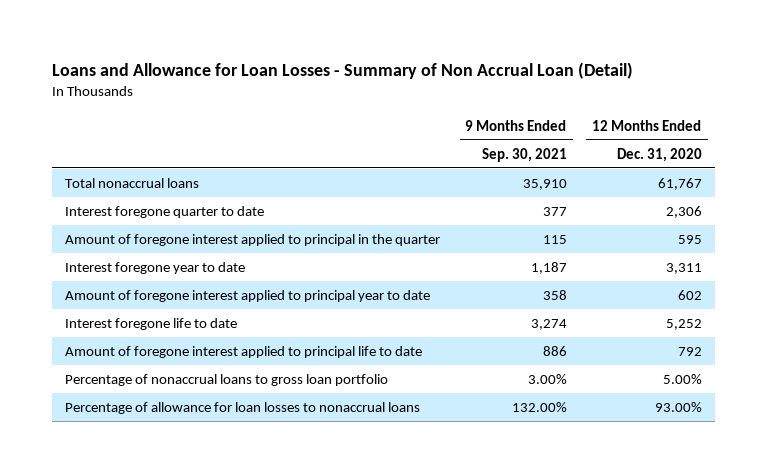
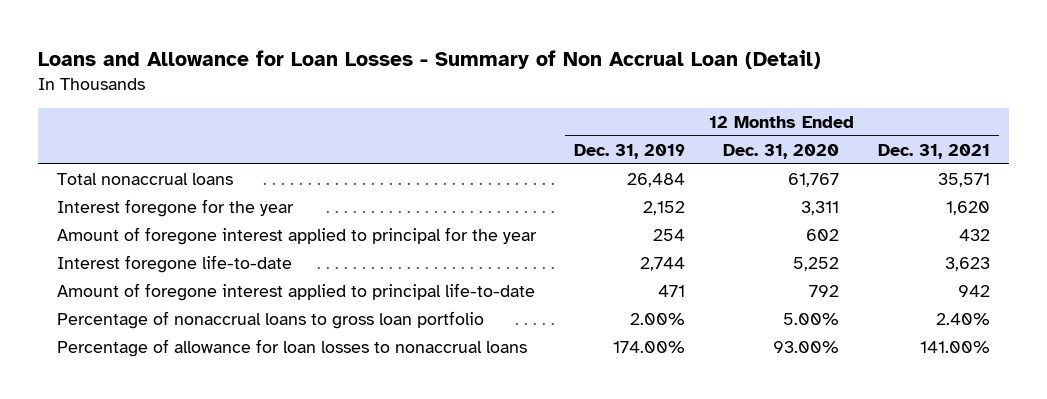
- | 9 Months Ended Sep. 30, 2021 | 12 Months Ended Dec. 31, 2020
+ | 12 Months Ended Dec. 31, 2019 | 12 Months Ended Dec. 31, 2020 | 12 Months Ended Dec. 31, 2021
- Interest foregone quarter to date | 377 | 2,306
- Amount of foregone interest applied to principal in the quarter | 115 | 595
- Interest foregone year to date | 1,187 | 3,311
- Amount of foregone interest applied to principal year to date | 358 | 602
- Interest foregone life to date | 3,274 | 5,252
- Amount of foregone interest applied to principal life to date | 886 | 792
+ Interest foregone for the year | 2,152 | 3,311 | 1,620
+ Amount of foregone interest applied to principal for the year | 254 | 602 | 432
+ Interest foregone life-to-date | 2,744 | 5,252 | 3,623
+ Amount of foregone interest applied to principal life-to-date | 471 | 792 | 942

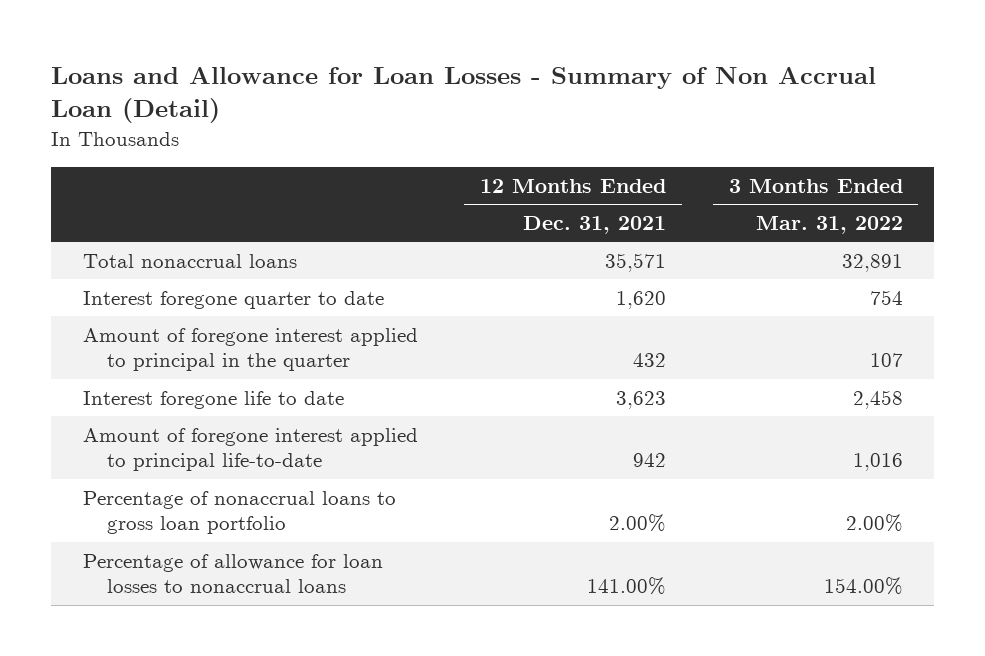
- | 12 Months Ended Dec. 31, 2019 | 12 Months Ended Dec. 31, 2020 | 12 Months Ended Dec. 31, 2021
+ | 12 Months Ended Dec. 31, 2021 | 3 Months Ended Mar. 31, 2022
- Interest foregone for the year | 2,152 | 3,311 | 1,620
- Amount of foregone interest applied to principal for the year | 254 | 602 | 432
- Interest foregone life-to-date | 2,744 | 5,252 | 3,623
+ Interest foregone quarter to date | 1,620 | 754
+ Amount of foregone interest applied to principal in the quarter | 432 | 107
+ Interest foregone life to date | 3,623 | 2,458
- Percentage of nonaccrual loans to gross loan portfolio | 2.00% | 5.00% | 2.40%
+ Percentage of nonaccrual loans to gross loan portfolio | 2.00% | 2.00%

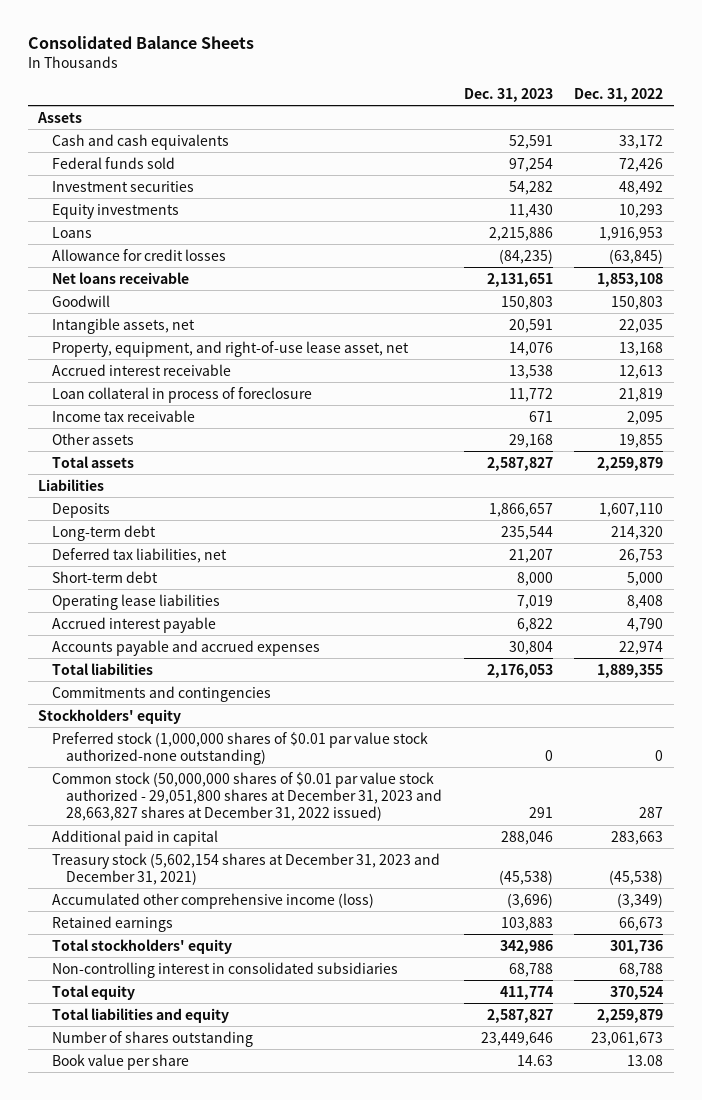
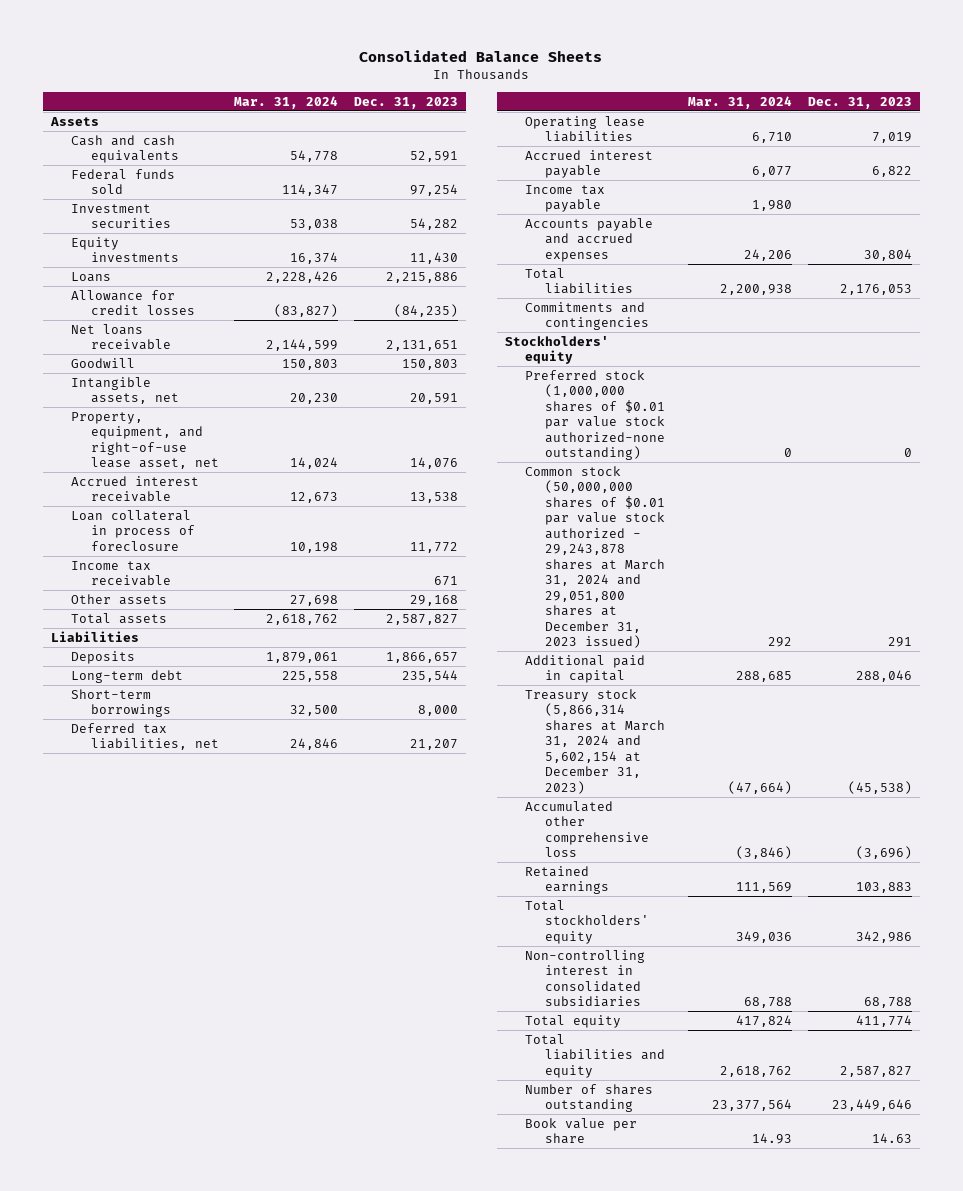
- | Dec. 31, 2023 | Dec. 31, 2022
+ | Mar. 31, 2024 | Dec. 31, 2023
+ Short-term borrowings | 32,500 | 8,000
- Short-term debt | 8,000 | 5,000
+ Income tax payable | 1,980 |
- Common stock (50,000,000 shares of $0.01 par value stock authorized - 29,051,800 shares at December 31, 2023 and 28,663,827 shares at December 31, 2022 issued) | 291 | 287
+ Common stock (50,000,000 shares of $0.01 par value stock authorized - 29,243,878 shares at March 31, 2024 and 29,051,800 shares at December 31, 2023 issued) | 292 | 291
- Treasury stock (5,602,154 shares at December 31, 2023 and December 31, 2021) | (45,538) | (45,538)
- Accumulated other comprehensive income (loss) | (3,696) | (3,349)
+ Treasury stock (5,866,314 shares at March 31, 2024 and 5,602,154 at December 31, 2023) | (47,664) | (45,538)
+ Accumulated other comprehensive loss | (3,846) | (3,696)

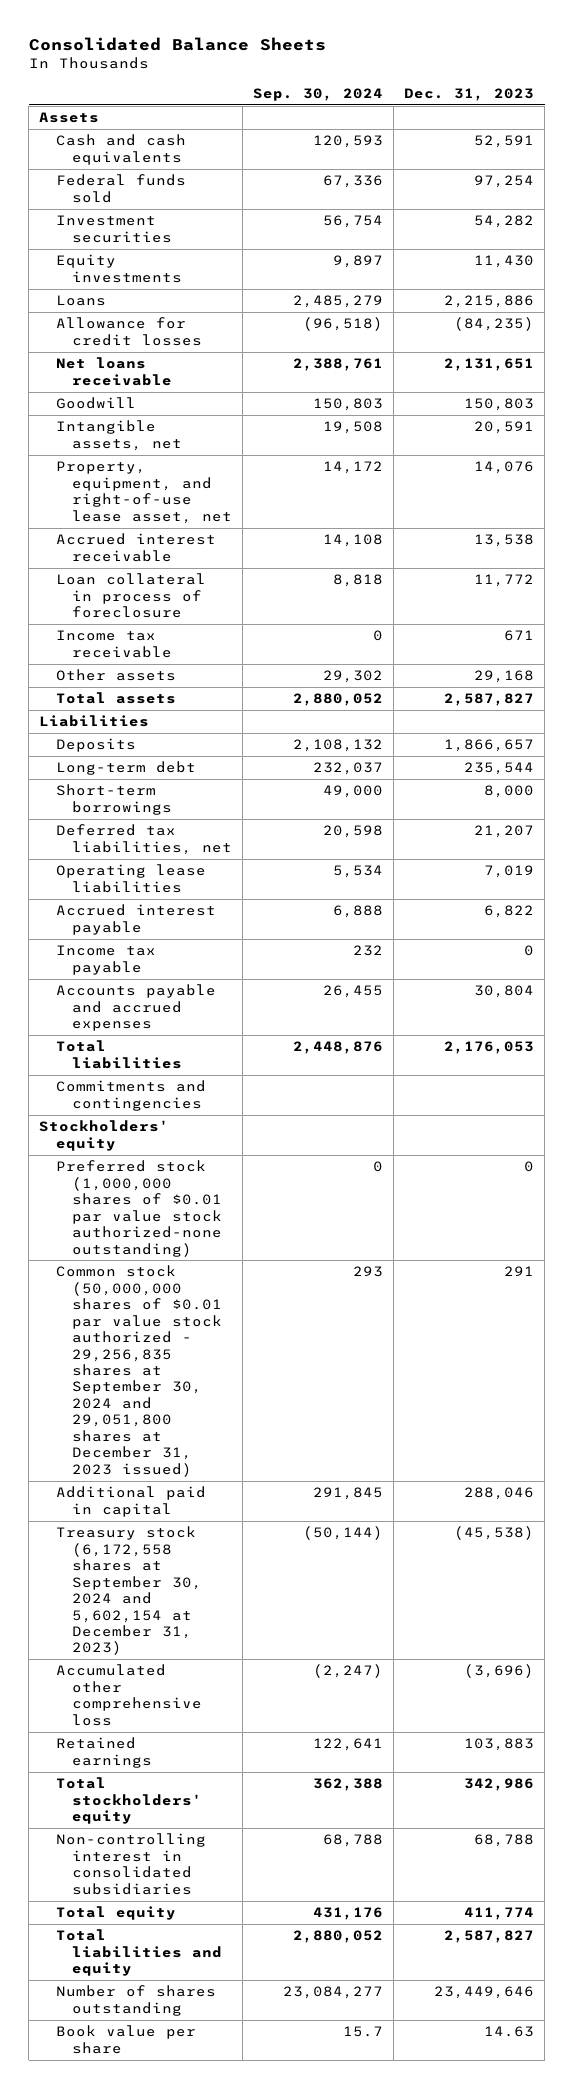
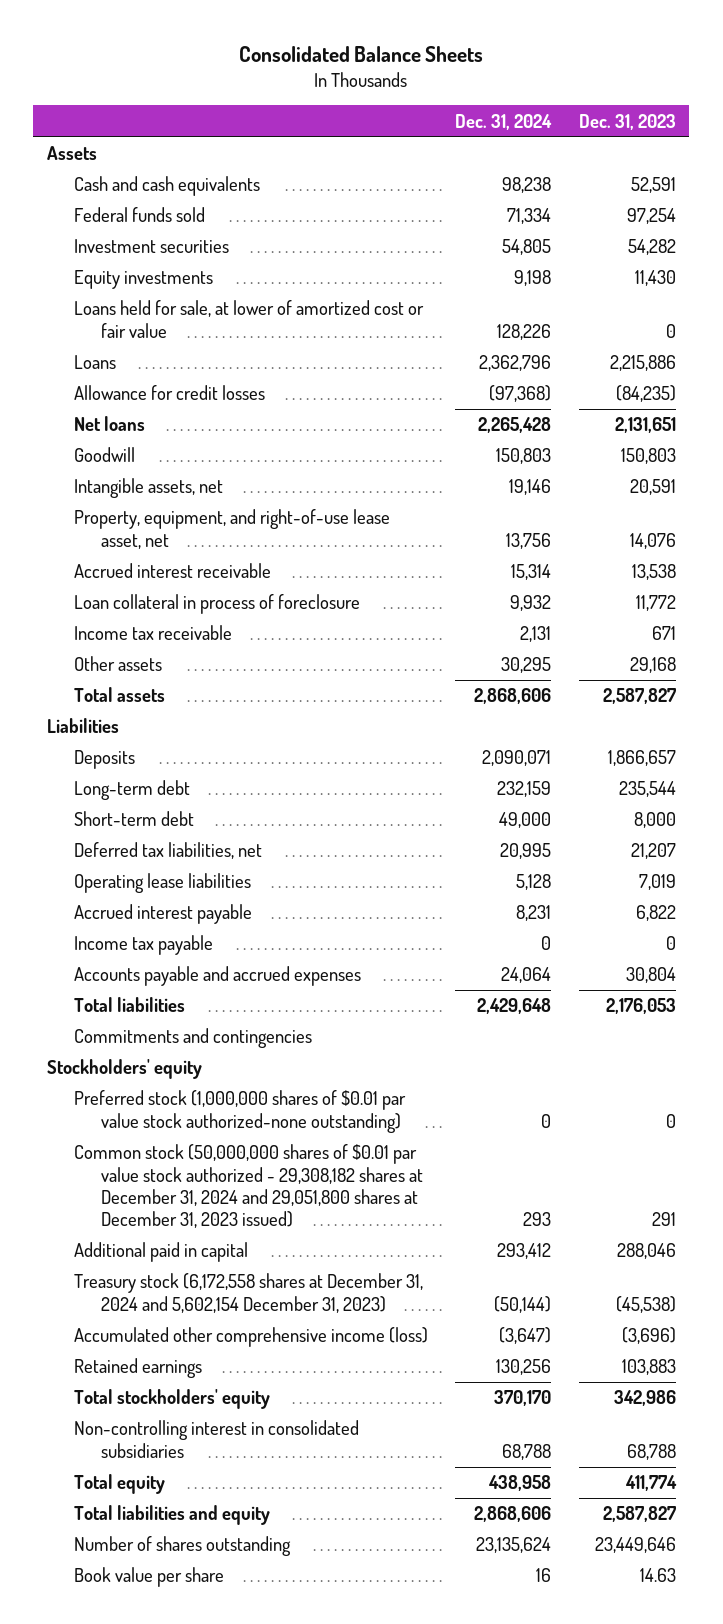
- | Sep. 30, 2024 | Dec. 31, 2023
+ | Dec. 31, 2024 | Dec. 31, 2023
+ Loans held for sale, at lower of amortized cost or fair value | 128,226 | 0
- Net loans receivable | 2,388,761 | 2,131,651
+ Net loans | 2,265,428 | 2,131,651
- Short-term borrowings | 49,000 | 8,000
+ Short-term debt | 49,000 | 8,000
- Common stock (50,000,000 shares of $0.01 par value stock authorized - 29,256,835 shares at September 30, 2024 and 29,051,800 shares at December 31, 2023 issued) | 293 | 291
+ Common stock (50,000,000 shares of $0.01 par value stock authorized - 29,308,182 shares at December 31, 2024 and 29,051,800 shares at December 31, 2023 issued) | 293 | 291
- Treasury stock (6,172,558 shares at September 30, 2024 and 5,602,154 at December 31, 2023) | (50,144) | (45,538)
- Accumulated other comprehensive loss | (2,247) | (3,696)
+ Treasury stock (6,172,558 shares at December 31, 2024 and 5,602,154 December 31, 2023) | (50,144) | (45,538)
+ Accumulated other comprehensive income (loss) | (3,647) | (3,696)

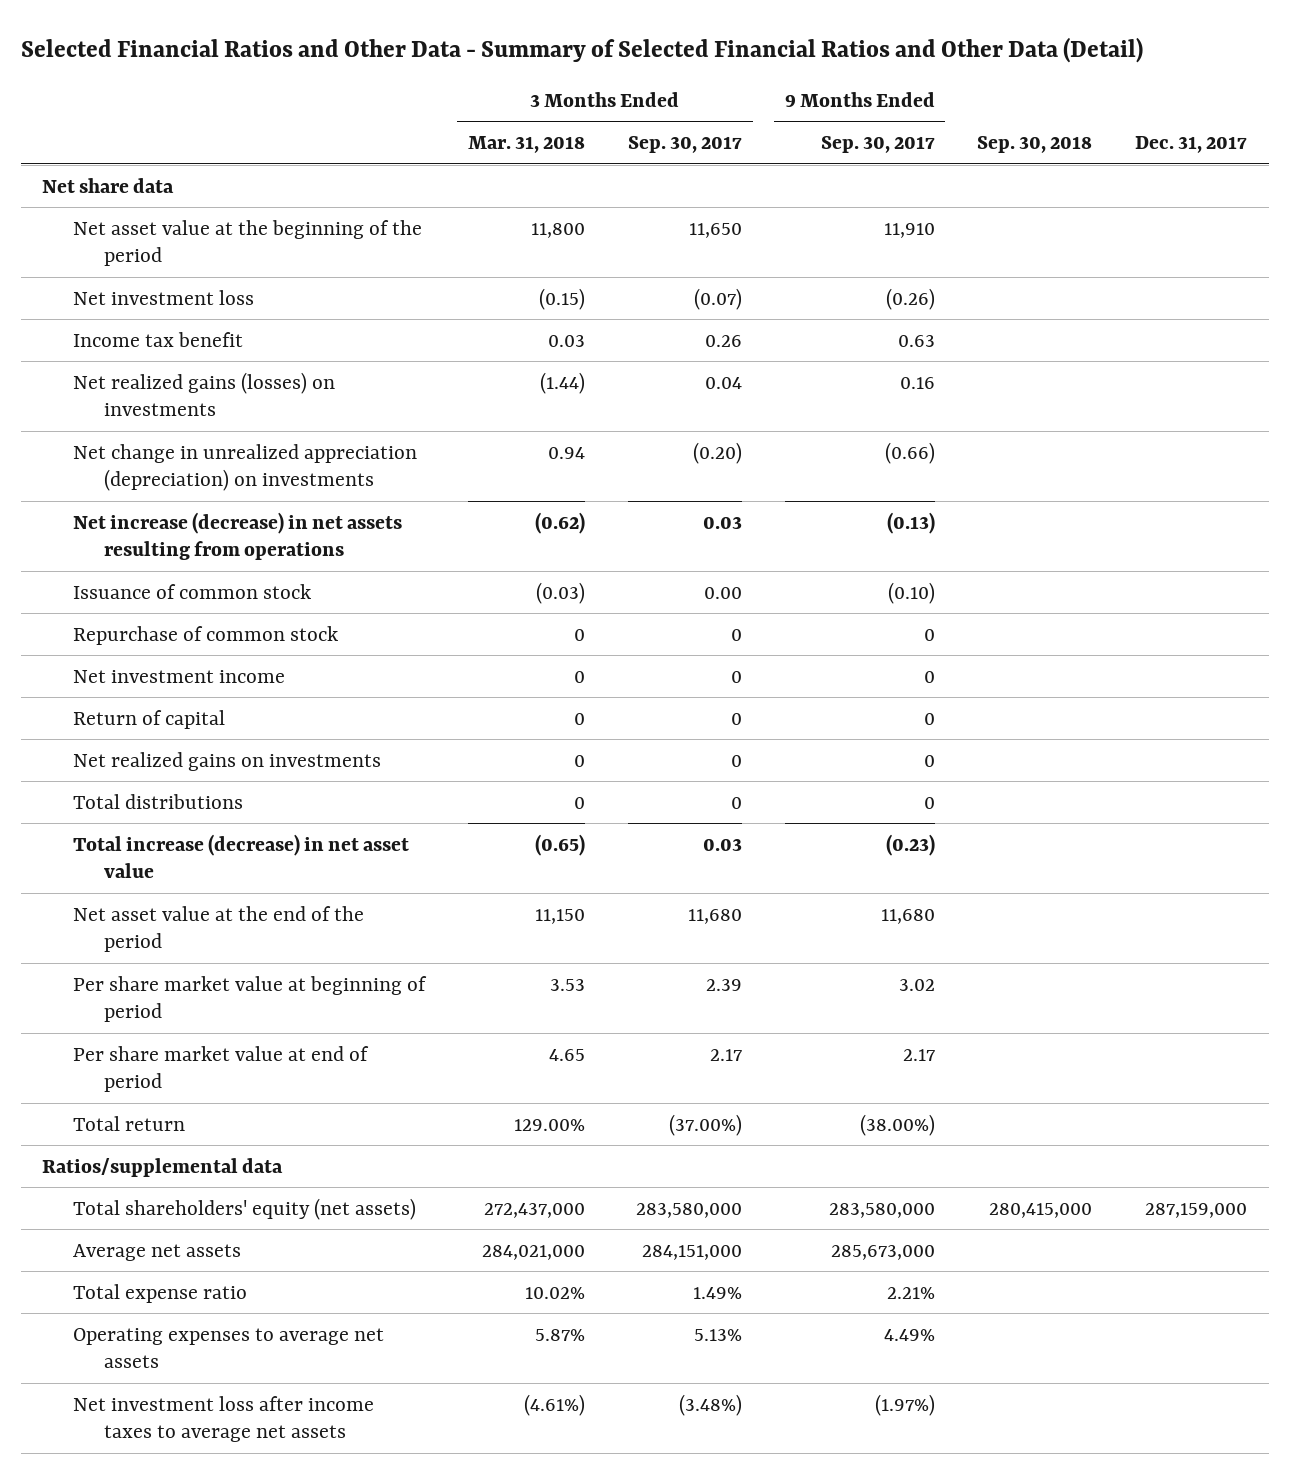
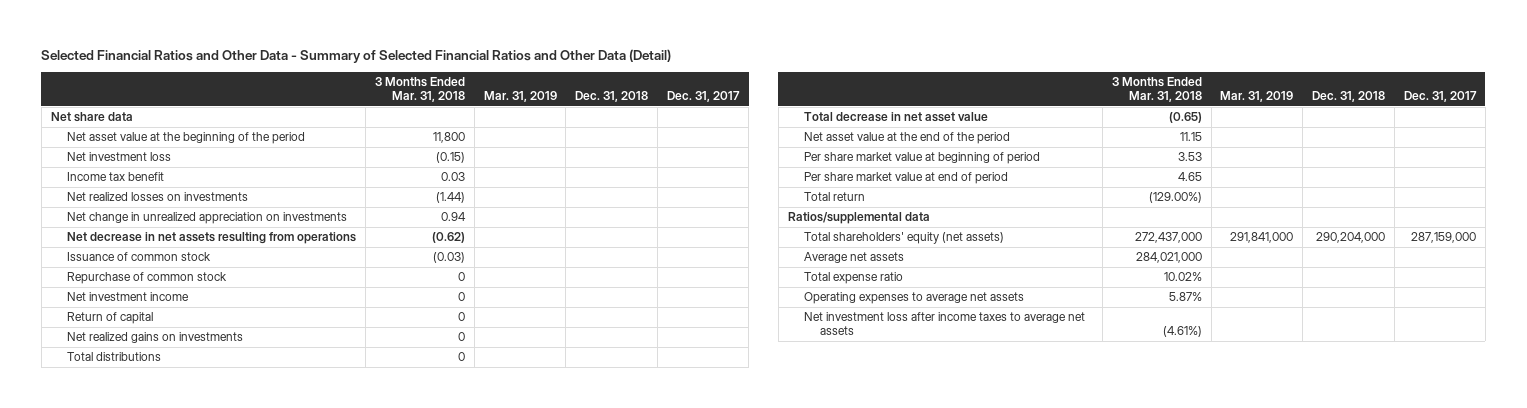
- | 3 Months Ended Mar. 31, 2018 | 3 Months Ended Sep. 30, 2017 | 9 Months Ended Sep. 30, 2017 | Sep. 30, 2018 | Dec. 31, 2017
+ | 3 Months Ended Mar. 31, 2018 | Mar. 31, 2019 | Dec. 31, 2018 | Dec. 31, 2017
- Net realized gains (losses) on investments | (1.44) | 0.04 | 0.16 | |
- Net change in unrealized appreciation (depreciation) on investments | 0.94 | (0.20) | (0.66) | |
- Net increase (decrease) in net assets resulting from operations | (0.62) | 0.03 | (0.13) | |
+ Net realized losses on investments | (1.44) | | |
+ Net change in unrealized appreciation on investments | 0.94 | | |
+ Net decrease in net assets resulting from operations | (0.62) | | |
- Total increase (decrease) in net asset value | (0.65) | 0.03 | (0.23) | |
- Net asset value at the end of the period | 11,150 | 11,680 | 11,680 | |
+ Total decrease in net asset value | (0.65) | | |
+ Net asset value at the end of the period | 11.15 | | |
- Total return | 129.00% | (37.00%) | (38.00%) | |
+ Total return | (129.00%) | | |

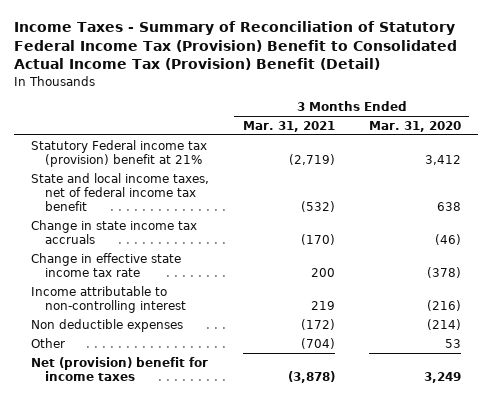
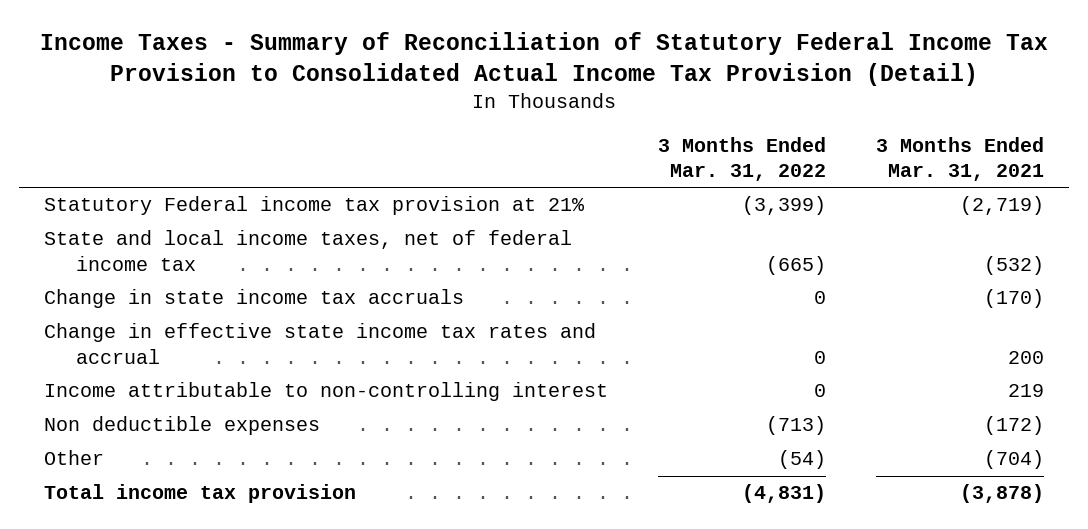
- Income Taxes - Summary of Reconciliation of Statutory Federal Income Tax (Provision) Benefit to Consolidated Actual Income Tax (Provision) Benefit (Detail)
+ Income Taxes - Summary of Reconciliation of Statutory Federal Income Tax Provision to Consolidated Actual Income Tax Provision (Detail)
- | 3 Months Ended Mar. 31, 2021 | 3 Months Ended Mar. 31, 2020
+ | 3 Months Ended Mar. 31, 2022 | 3 Months Ended Mar. 31, 2021
- Statutory Federal income tax (provision) benefit at 21% | (2,719) | 3,412
- State and local income taxes, net of federal income tax benefit | (532) | 638
+ Statutory Federal income tax provision at 21% | (3,399) | (2,719)
+ State and local income taxes, net of federal income tax | (665) | (532)
- Change in effective state income tax rate | 200 | (378)
+ Change in effective state income tax rates and accrual | 0 | 200
- Net (provision) benefit for income taxes | (3,878) | 3,249
+ Total income tax provision | (4,831) | (3,878)

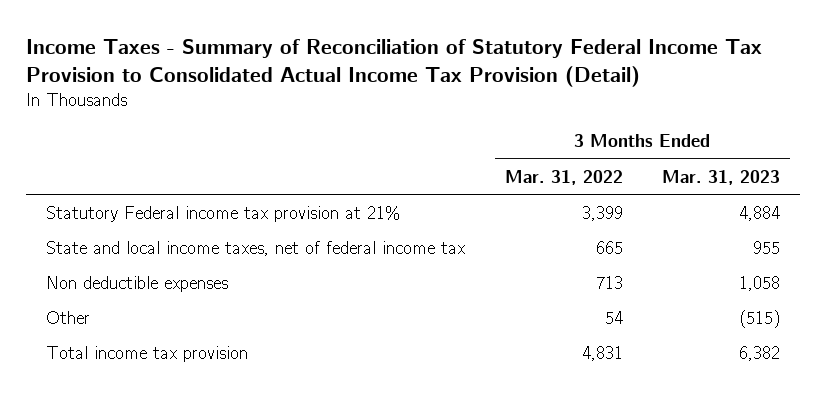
- | 3 Months Ended Mar. 31, 2022 | 3 Months Ended Mar. 31, 2021
+ | 3 Months Ended Mar. 31, 2022 | 3 Months Ended Mar. 31, 2023
- Statutory Federal income tax provision at 21% | (3,399) | (2,719)
- State and local income taxes, net of federal income tax | (665) | (532)
- Change in state income tax accruals | 0 | (170)
- Change in effective state income tax rates and accrual | 0 | 200
- Income attributable to non-controlling interest | 0 | 219
- Non deductible expenses | (713) | (172)
- Other | (54) | (704)
- Total income tax provision | (4,831) | (3,878)
+ Statutory Federal income tax provision at 21% | 3,399 | 4,884
+ State and local income taxes, net of federal income tax | 665 | 955
+ Non deductible expenses | 713 | 1,058
+ Other | 54 | (515)
+ Total income tax provision | 4,831 | 6,382

